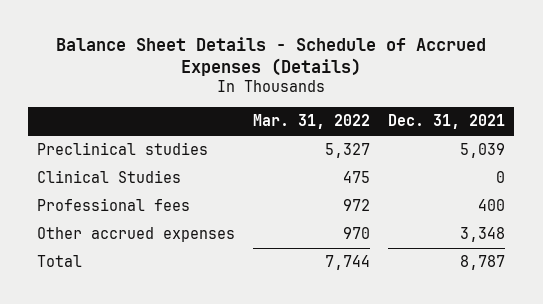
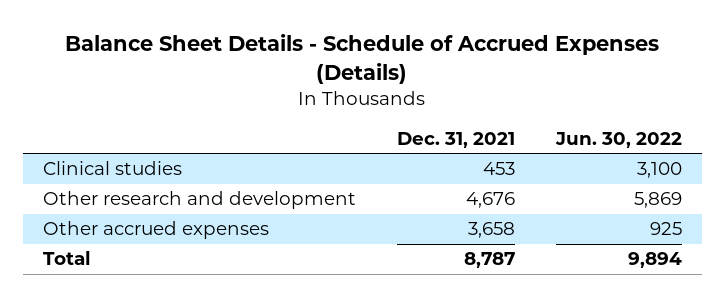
- | Mar. 31, 2022 | Dec. 31, 2021
+ | Dec. 31, 2021 | Jun. 30, 2022
- Preclinical studies | 5,327 | 5,039
- Clinical Studies | 475 | 0
- Professional fees | 972 | 400
- Other accrued expenses | 970 | 3,348
+ Clinical studies | 453 | 3,100
+ Other research and development | 4,676 | 5,869
+ Other accrued expenses | 3,658 | 925

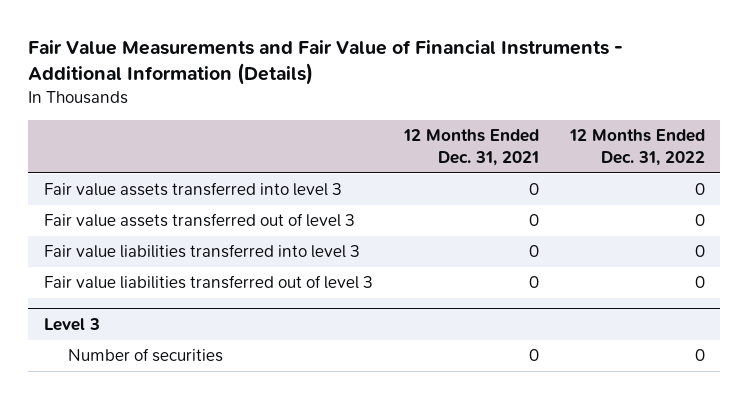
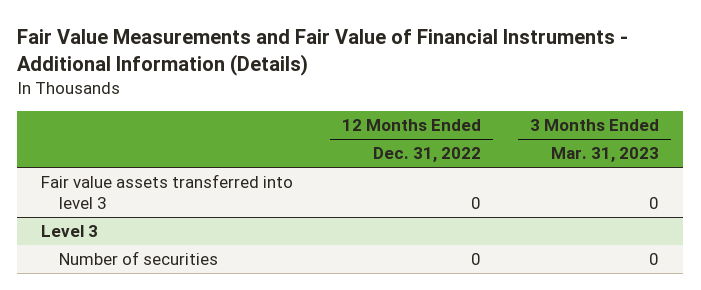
- | 12 Months Ended Dec. 31, 2021 | 12 Months Ended Dec. 31, 2022
+ | 12 Months Ended Dec. 31, 2022 | 3 Months Ended Mar. 31, 2023
- Fair value assets transferred out of level 3 | 0 | 0
- Fair value liabilities transferred into level 3 | 0 | 0
- Fair value liabilities transferred out of level 3 | 0 | 0

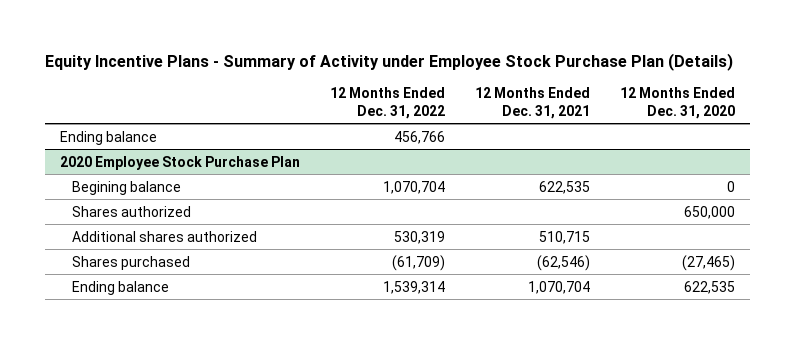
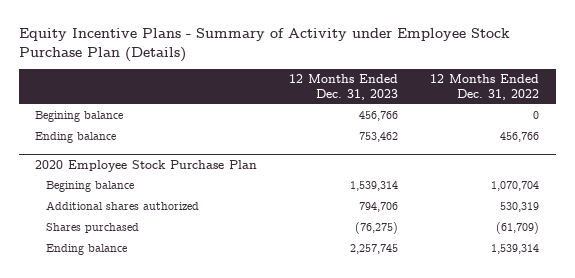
- | 12 Months Ended Dec. 31, 2022 | 12 Months Ended Dec. 31, 2021 | 12 Months Ended Dec. 31, 2020
+ | 12 Months Ended Dec. 31, 2023 | 12 Months Ended Dec. 31, 2022
+ Begining balance | 456,766 | 0
@ 2020 Employee Stock Purchase Plan
- Shares authorized | | | 650,000

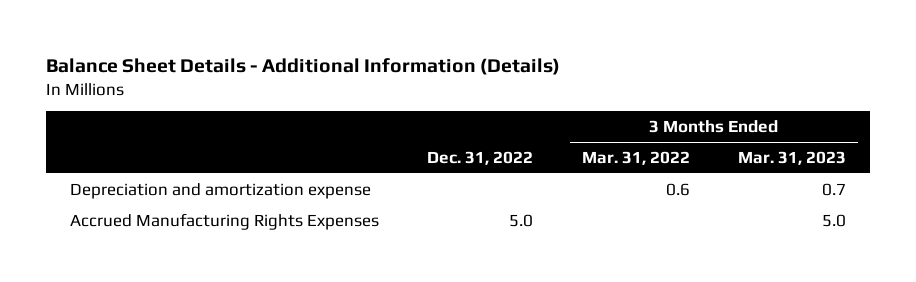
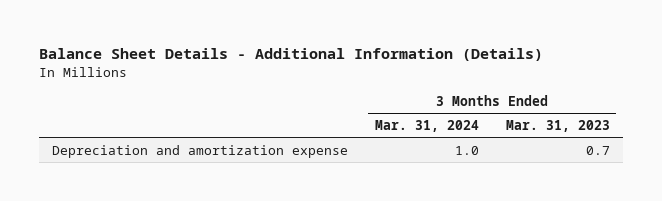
- | Dec. 31, 2022 | 3 Months Ended Mar. 31, 2022 | 3 Months Ended Mar. 31, 2023
+ | 3 Months Ended Mar. 31, 2024 | 3 Months Ended Mar. 31, 2023
- Accrued Manufacturing Rights Expenses | 5.0 | | 5.0

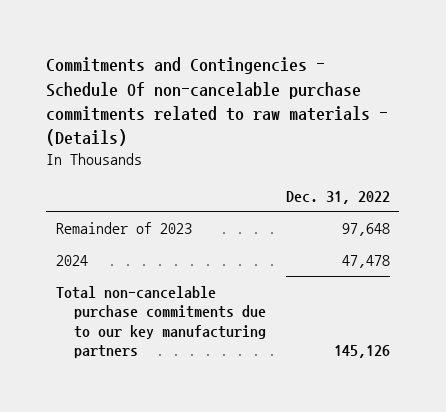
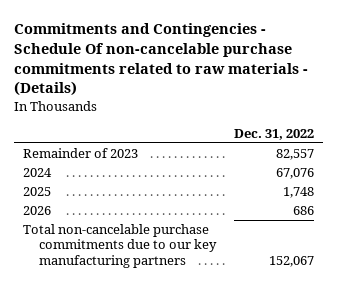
- Remainder of 2023 | 97,648
- 2024 | 47,478
- Total non-cancelable purchase commitments due to our key manufacturing partners | 145,126
+ Remainder of 2023 | 82,557
+ 2024 | 67,076
+ 2025 | 1,748
+ 2026 | 686
+ Total non-cancelable purchase commitments due to our key manufacturing partners | 152,067

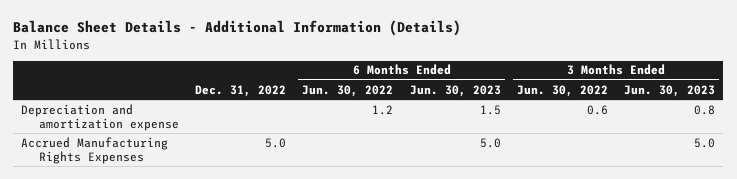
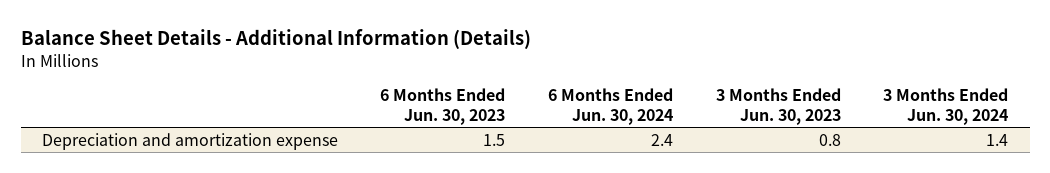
- | Dec. 31, 2022 | 6 Months Ended Jun. 30, 2022 | 6 Months Ended Jun. 30, 2023 | 3 Months Ended Jun. 30, 2022 | 3 Months Ended Jun. 30, 2023
+ | 6 Months Ended Jun. 30, 2023 | 6 Months Ended Jun. 30, 2024 | 3 Months Ended Jun. 30, 2023 | 3 Months Ended Jun. 30, 2024
- Accrued Manufacturing Rights Expenses | 5.0 | | 5.0 | | 5.0

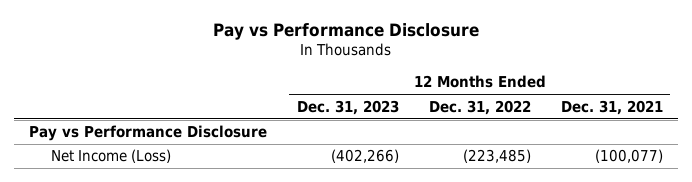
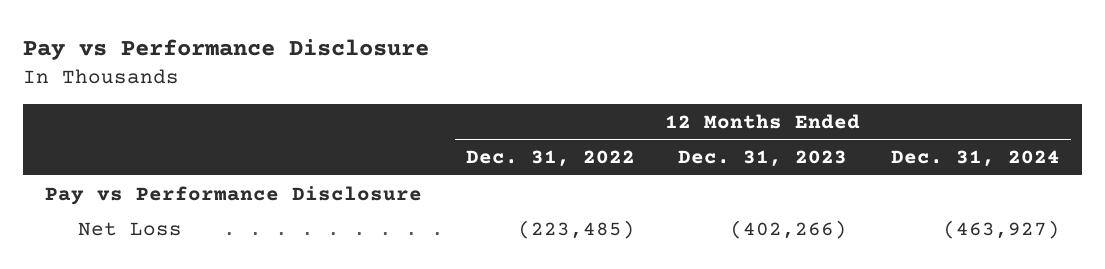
- | 12 Months Ended Dec. 31, 2023 | 12 Months Ended Dec. 31, 2022 | 12 Months Ended Dec. 31, 2021
+ | 12 Months Ended Dec. 31, 2022 | 12 Months Ended Dec. 31, 2023 | 12 Months Ended Dec. 31, 2024
- Net Income (Loss) | (402,266) | (223,485) | (100,077)
+ Net Loss | (223,485) | (402,266) | (463,927)

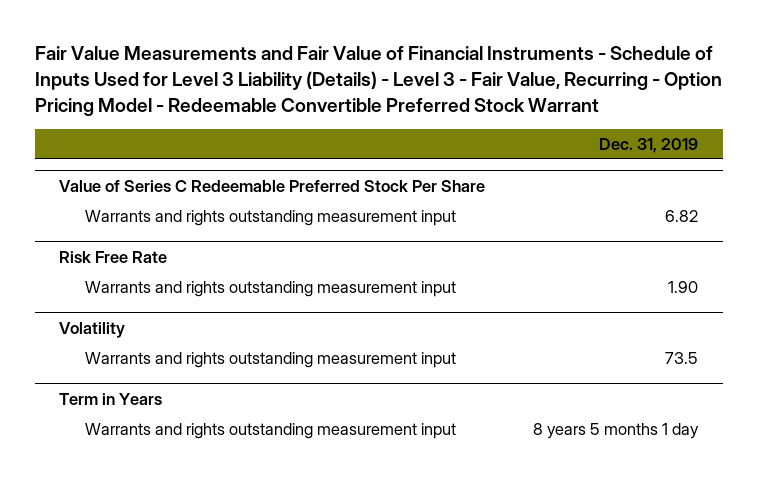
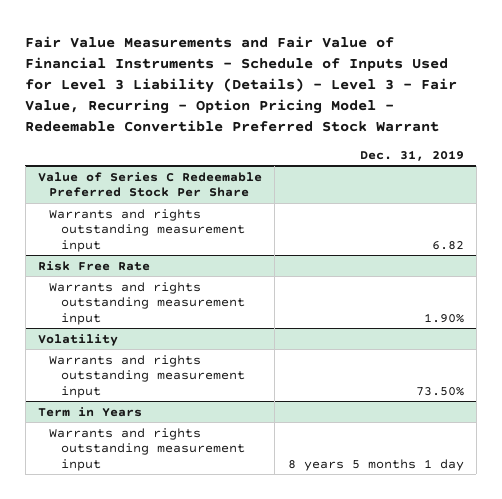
@ Risk Free Rate
- Warrants and rights outstanding measurement input | 1.90
+ Warrants and rights outstanding measurement input | 1.90%
@ Volatility
- Warrants and rights outstanding measurement input | 73.5
+ Warrants and rights outstanding measurement input | 73.50%

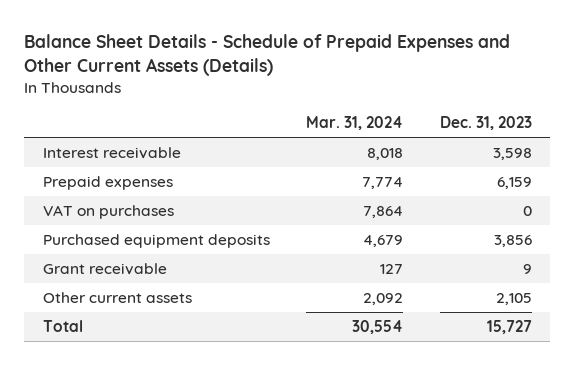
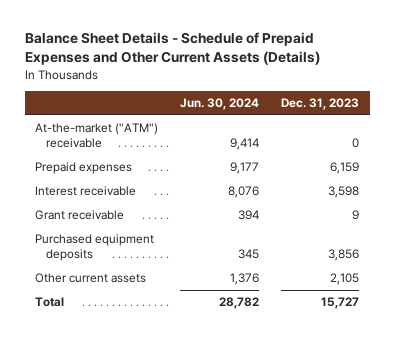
- | Mar. 31, 2024 | Dec. 31, 2023
+ | Jun. 30, 2024 | Dec. 31, 2023
+ At-the-market ("ATM") receivable | 9,414 | 0
- VAT on purchases | 7,864 | 0
moved down: Interest receivable | 8,076 | 3,598
moved down: Purchased equipment deposits | 345 | 3,856

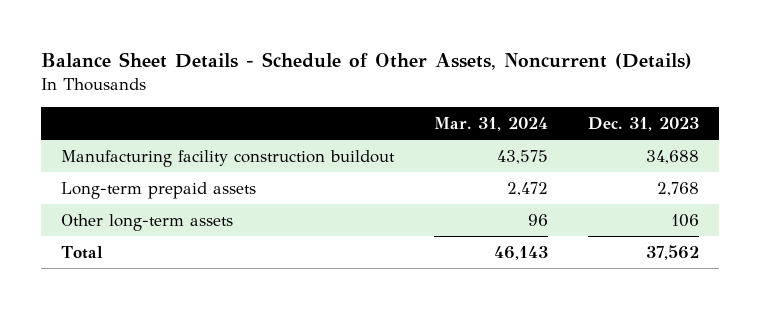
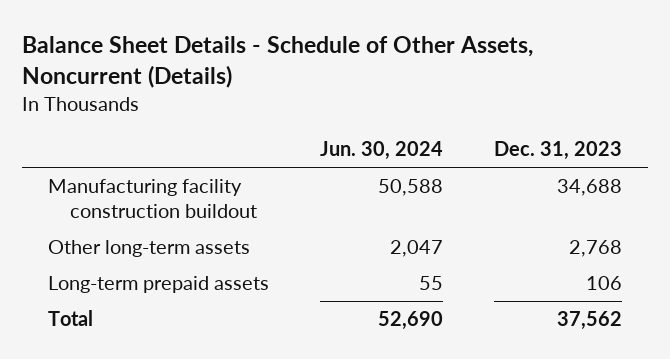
- | Mar. 31, 2024 | Dec. 31, 2023
+ | Jun. 30, 2024 | Dec. 31, 2023
- Long-term prepaid assets | 2,472 | 2,768
- Other long-term assets | 96 | 106
+ Other long-term assets | 2,047 | 2,768
+ Long-term prepaid assets | 55 | 106

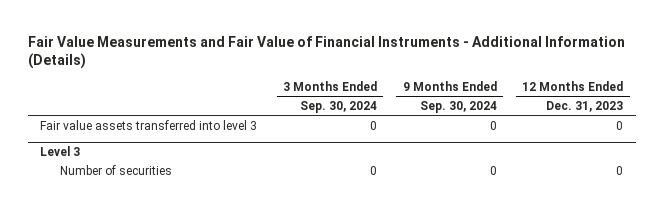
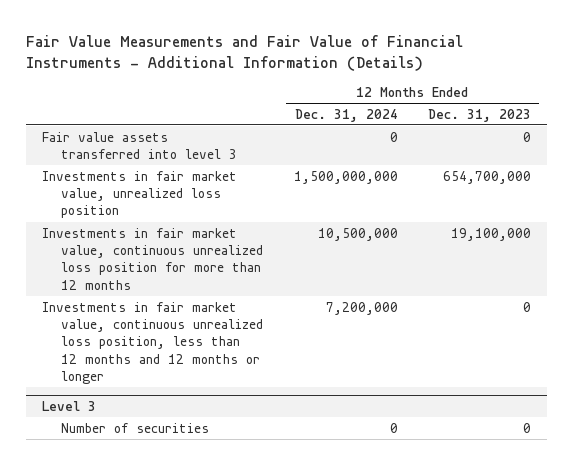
- | 3 Months Ended Sep. 30, 2024 | 9 Months Ended Sep. 30, 2024 | 12 Months Ended Dec. 31, 2023
+ | 12 Months Ended Dec. 31, 2024 | 12 Months Ended Dec. 31, 2023
+ Investments in fair market value, unrealized loss position | 1,500,000,000 | 654,700,000
+ Investments in fair market value, continuous unrealized loss position for more than 12 months | 10,500,000 | 19,100,000
+ Investments in fair market value, continuous unrealized loss position, less than 12 months and 12 months or longer | 7,200,000 | 0

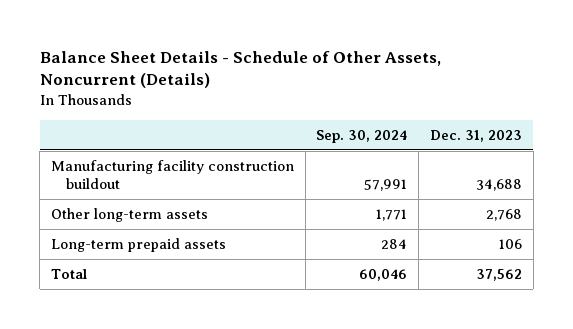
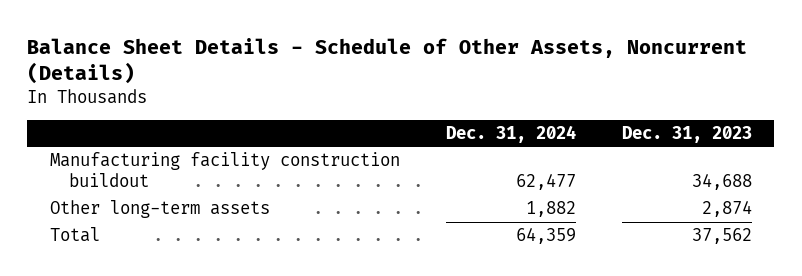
- | Sep. 30, 2024 | Dec. 31, 2023
+ | Dec. 31, 2024 | Dec. 31, 2023
- Other long-term assets | 1,771 | 2,768
- Long-term prepaid assets | 284 | 106
+ Other long-term assets | 1,882 | 2,874

